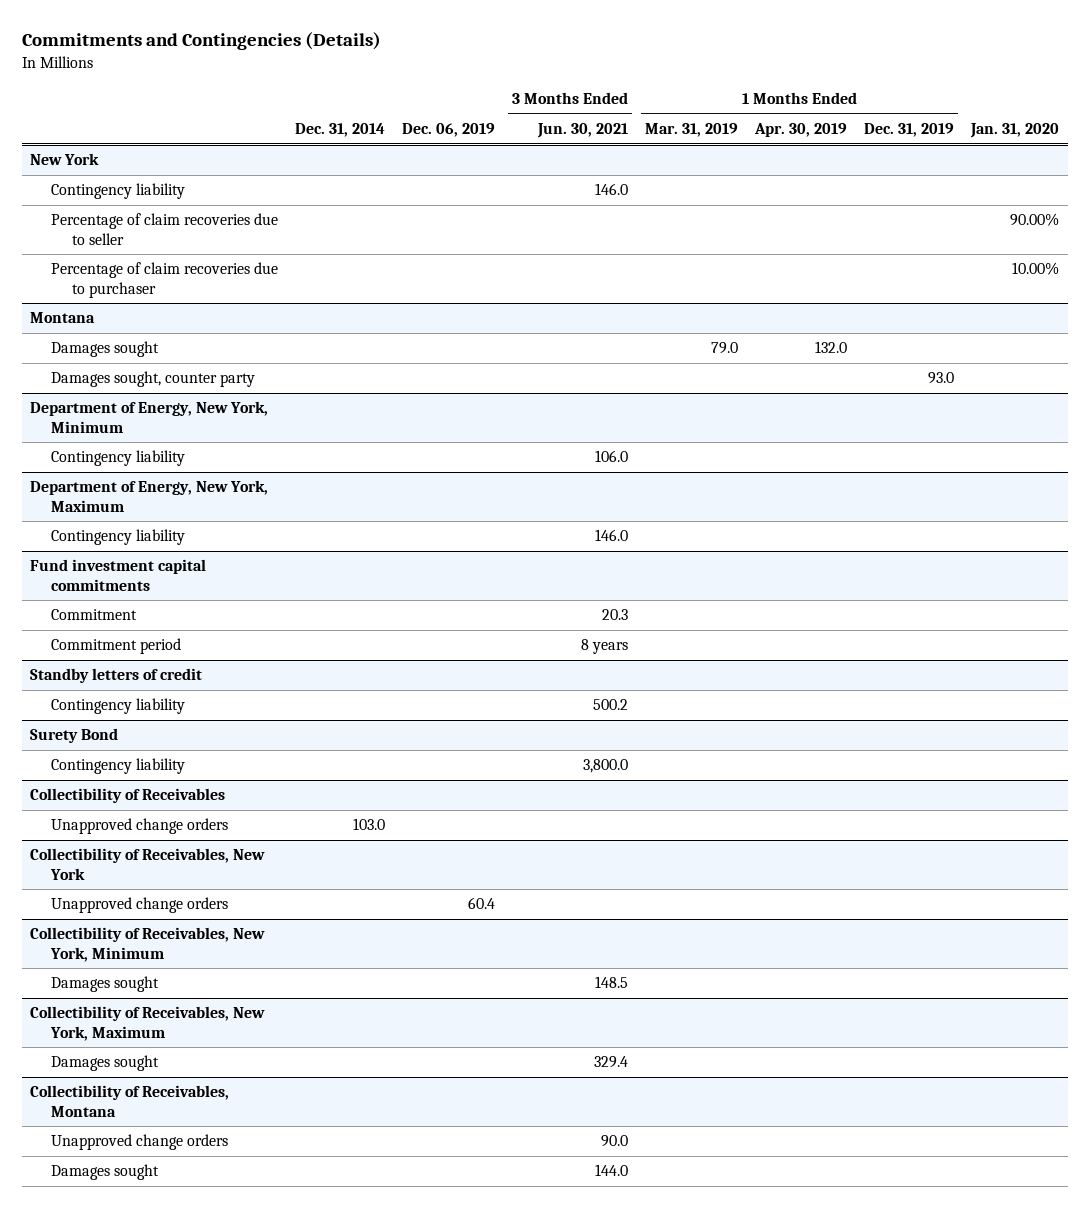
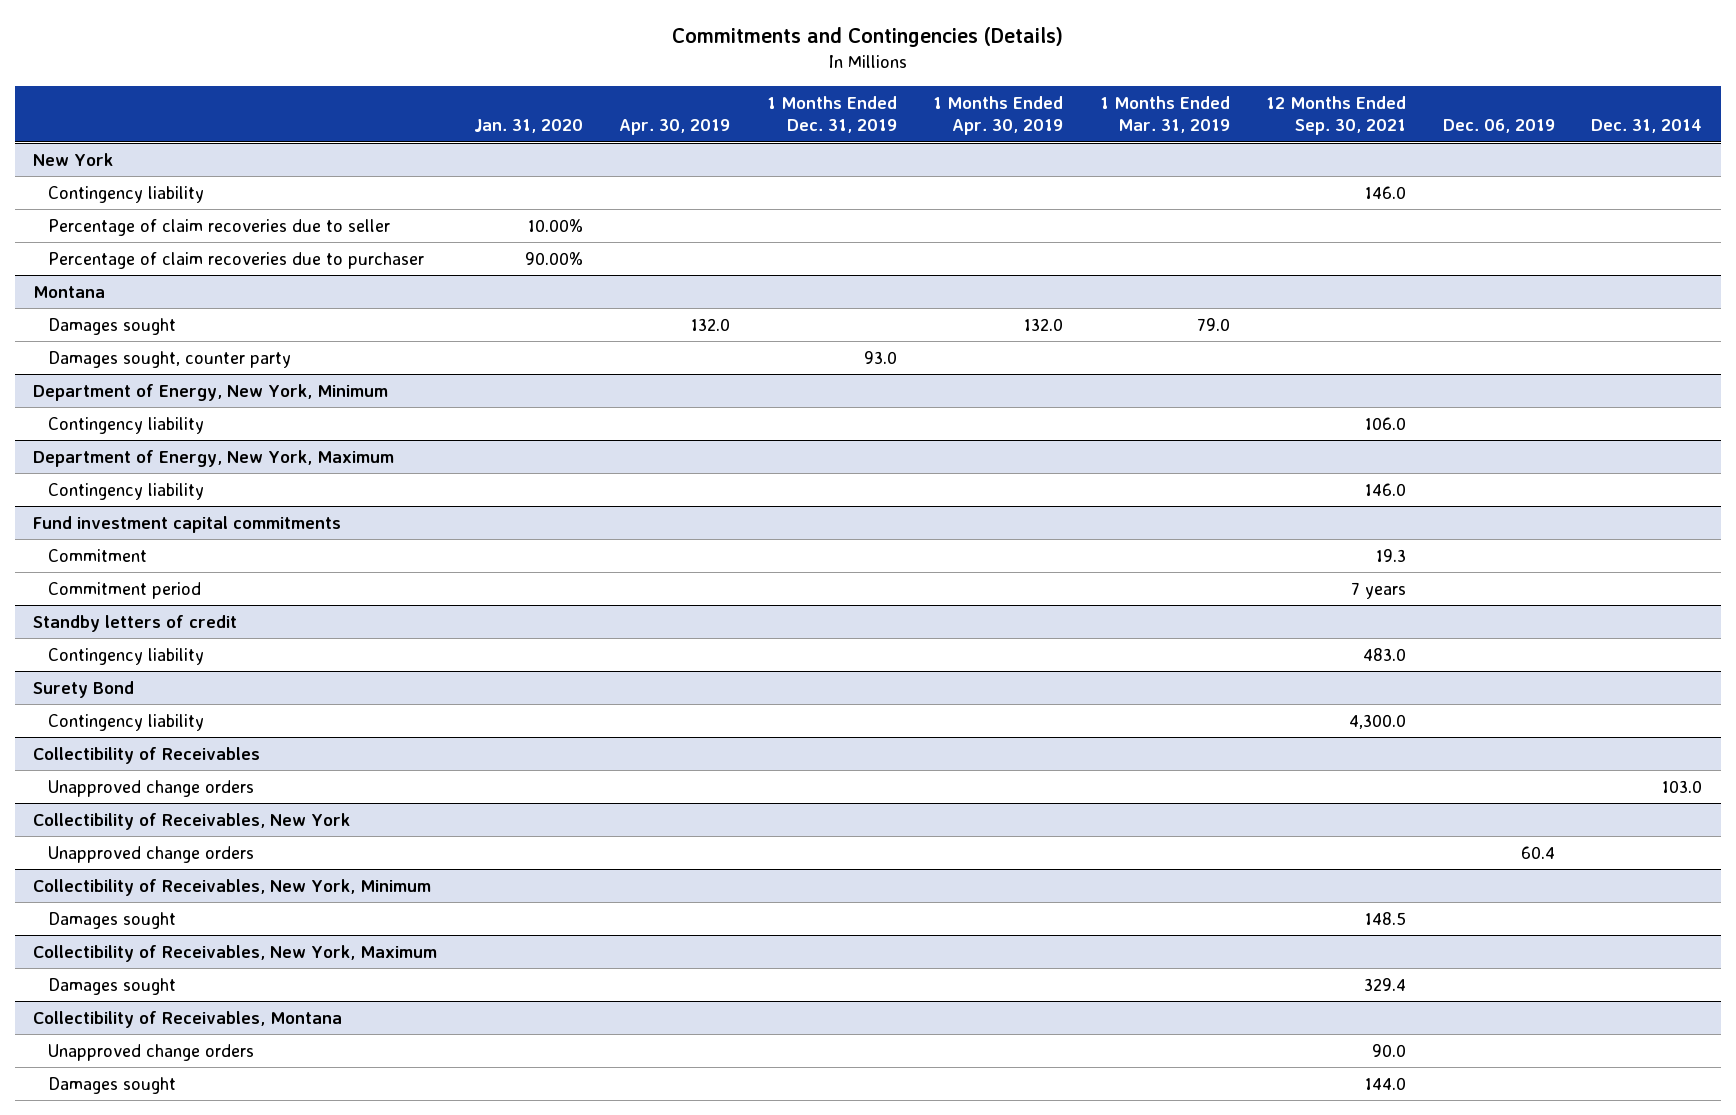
- | Dec. 31, 2014 | Dec. 06, 2019 | 3 Months Ended Jun. 30, 2021 | 1 Months Ended Mar. 31, 2019 | 1 Months Ended Apr. 30, 2019 | 1 Months Ended Dec. 31, 2019 | Jan. 31, 2020
+ | Jan. 31, 2020 | Apr. 30, 2019 | 1 Months Ended Dec. 31, 2019 | 1 Months Ended Apr. 30, 2019 | 1 Months Ended Mar. 31, 2019 | 12 Months Ended Sep. 30, 2021 | Dec. 06, 2019 | Dec. 31, 2014
@ New York
- Percentage of claim recoveries due to seller | | | | | | | 90.00%
- Percentage of claim recoveries due to purchaser | | | | | | | 10.00%
+ Percentage of claim recoveries due to seller | 10.00% | | | | | | |
+ Percentage of claim recoveries due to purchaser | 90.00% | | | | | | |

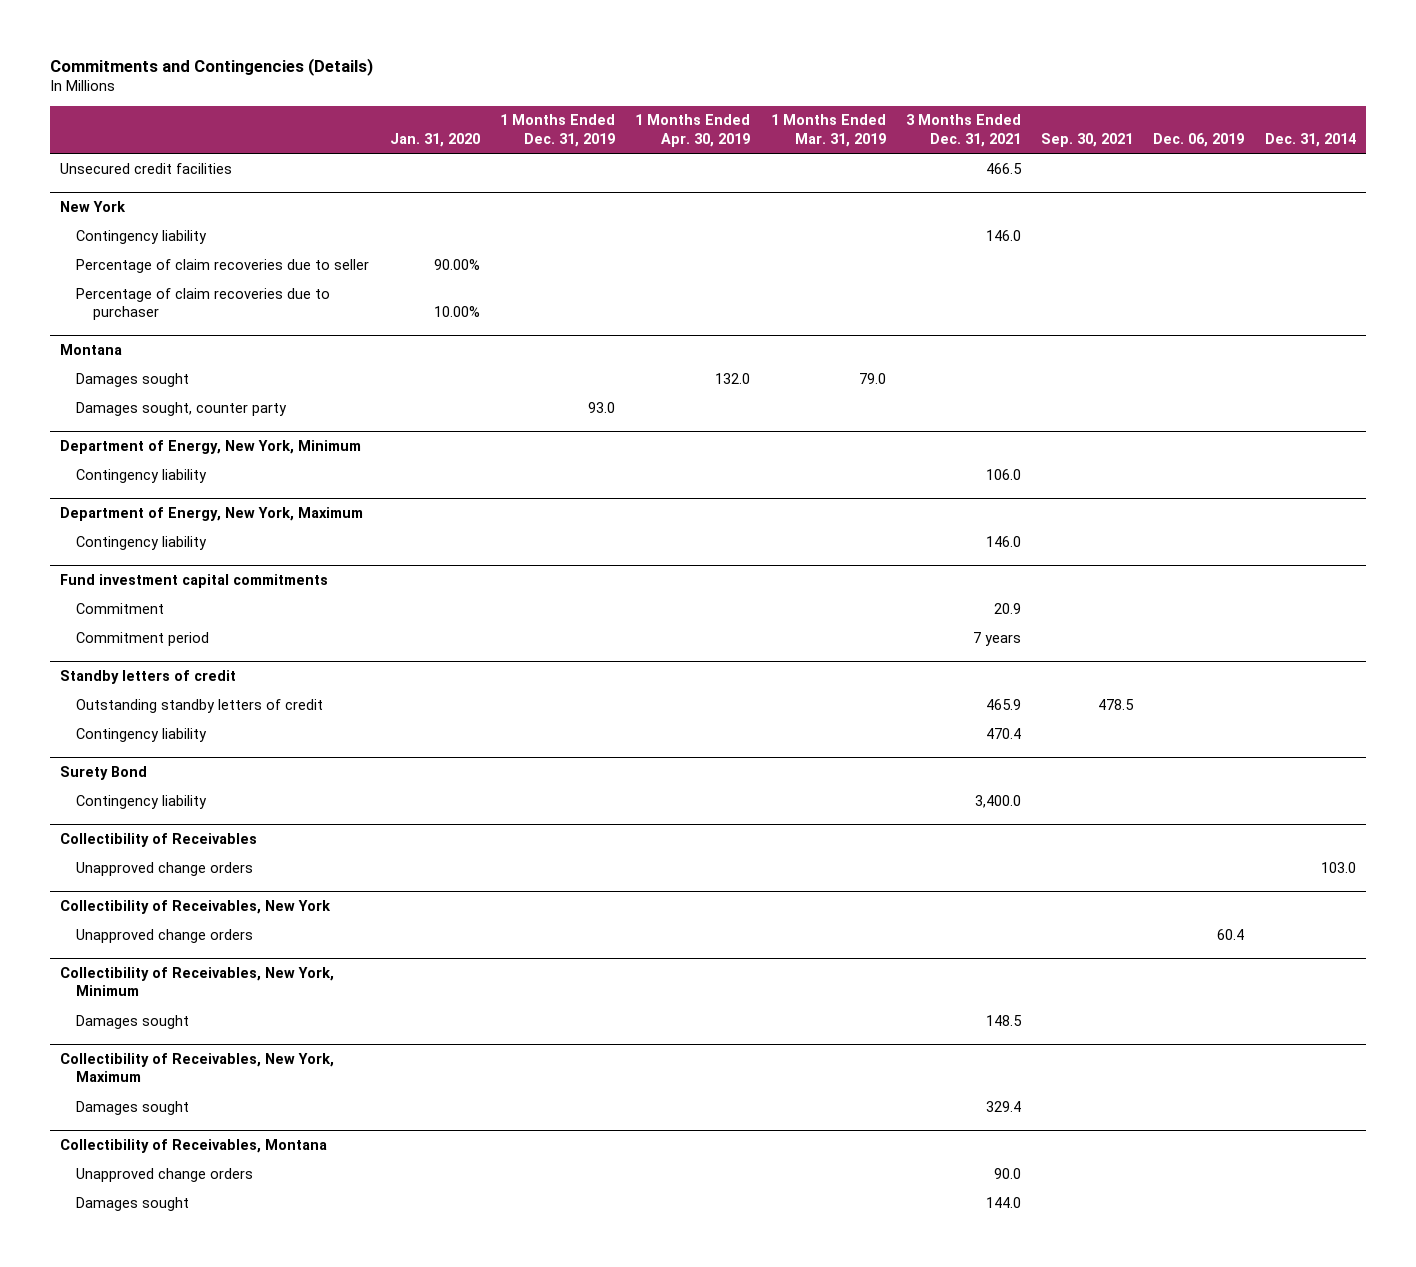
- | Jan. 31, 2020 | Apr. 30, 2019 | 1 Months Ended Dec. 31, 2019 | 1 Months Ended Apr. 30, 2019 | 1 Months Ended Mar. 31, 2019 | 12 Months Ended Sep. 30, 2021 | Dec. 06, 2019 | Dec. 31, 2014
+ | Jan. 31, 2020 | 1 Months Ended Dec. 31, 2019 | 1 Months Ended Apr. 30, 2019 | 1 Months Ended Mar. 31, 2019 | 3 Months Ended Dec. 31, 2021 | Sep. 30, 2021 | Dec. 06, 2019 | Dec. 31, 2014
+ Unsecured credit facilities | | | | | 466.5 | | |
@ New York
- Percentage of claim recoveries due to seller | 10.00% | | | | | | |
- Percentage of claim recoveries due to purchaser | 90.00% | | | | | | |
+ Percentage of claim recoveries due to seller | 90.00% | | | | | | |
+ Percentage of claim recoveries due to purchaser | 10.00% | | | | | | |
@ Standby letters of credit
+ Outstanding standby letters of credit | | | | | 465.9 | 478.5 | |

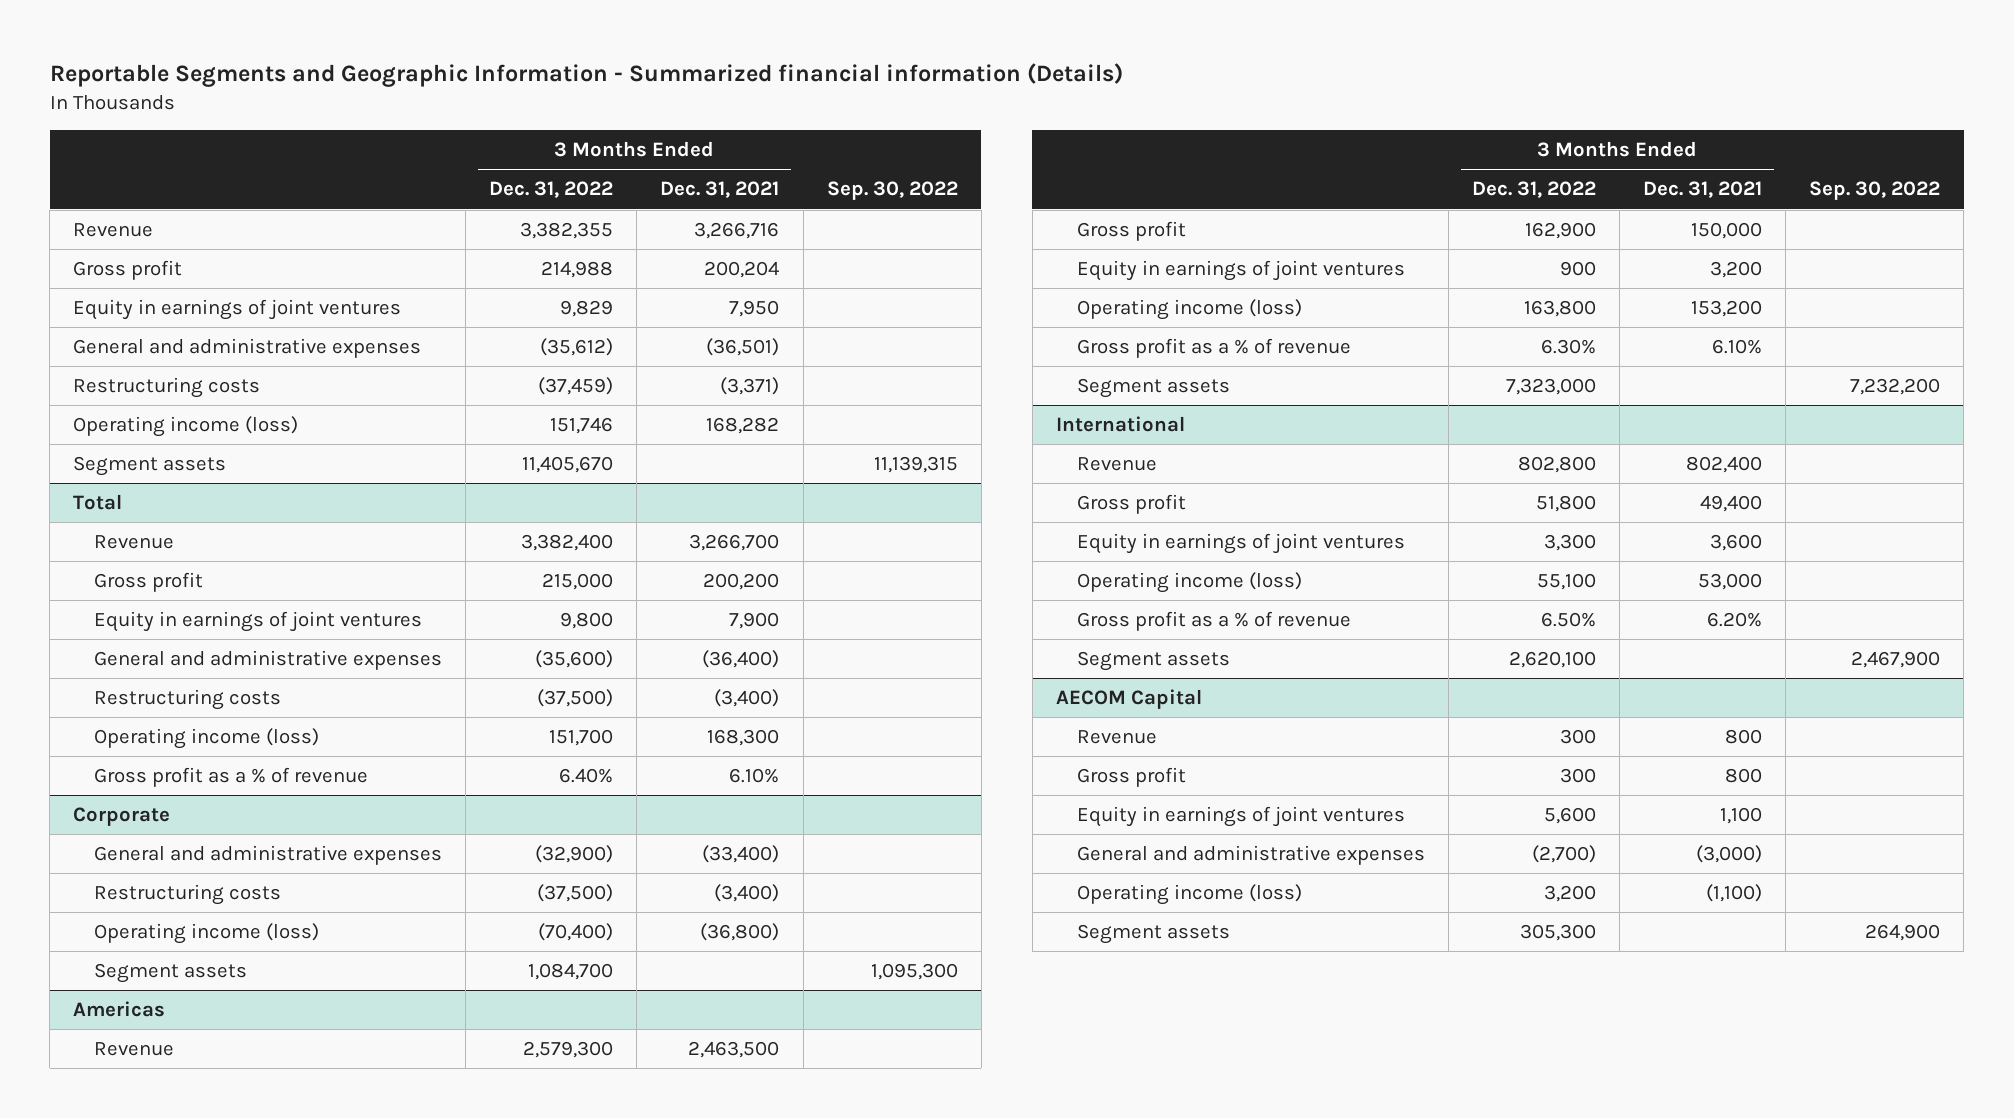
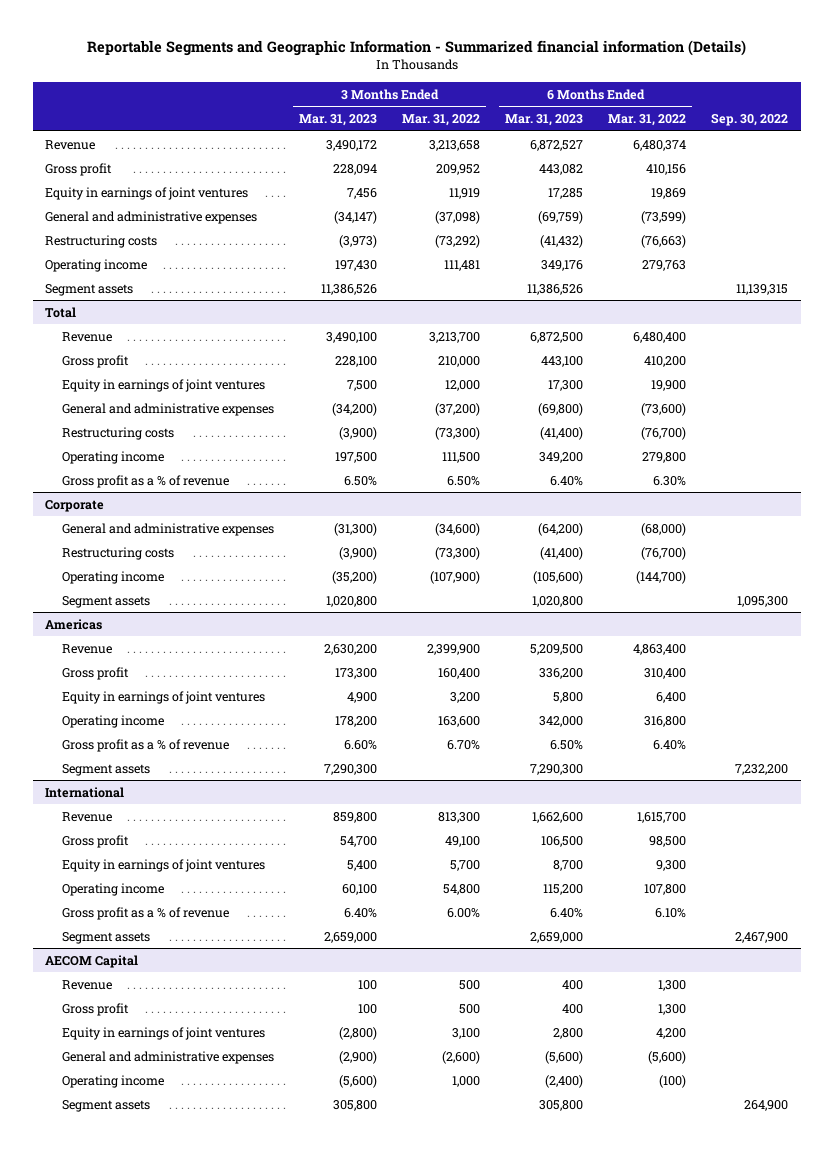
- | 3 Months Ended Dec. 31, 2022 | 3 Months Ended Dec. 31, 2021 | Sep. 30, 2022
+ | 3 Months Ended Mar. 31, 2023 | 3 Months Ended Mar. 31, 2022 | 6 Months Ended Mar. 31, 2023 | 6 Months Ended Mar. 31, 2022 | Sep. 30, 2022
- Operating income (loss) | 151,746 | 168,282 |
+ Operating income | 197,430 | 111,481 | 349,176 | 279,763 |
@ Total
- Operating income (loss) | 151,700 | 168,300 |
+ Operating income | 197,500 | 111,500 | 349,200 | 279,800 |
@ Corporate
- Operating income (loss) | (70,400) | (36,800) |
+ Operating income | (35,200) | (107,900) | (105,600) | (144,700) |
@ Americas
- Operating income (loss) | 163,800 | 153,200 |
+ Operating income | 178,200 | 163,600 | 342,000 | 316,800 |
@ International
- Operating income (loss) | 55,100 | 53,000 |
+ Operating income | 60,100 | 54,800 | 115,200 | 107,800 |
@ AECOM Capital
- Operating income (loss) | 3,200 | (1,100) |
+ Operating income | (5,600) | 1,000 | (2,400) | (100) |

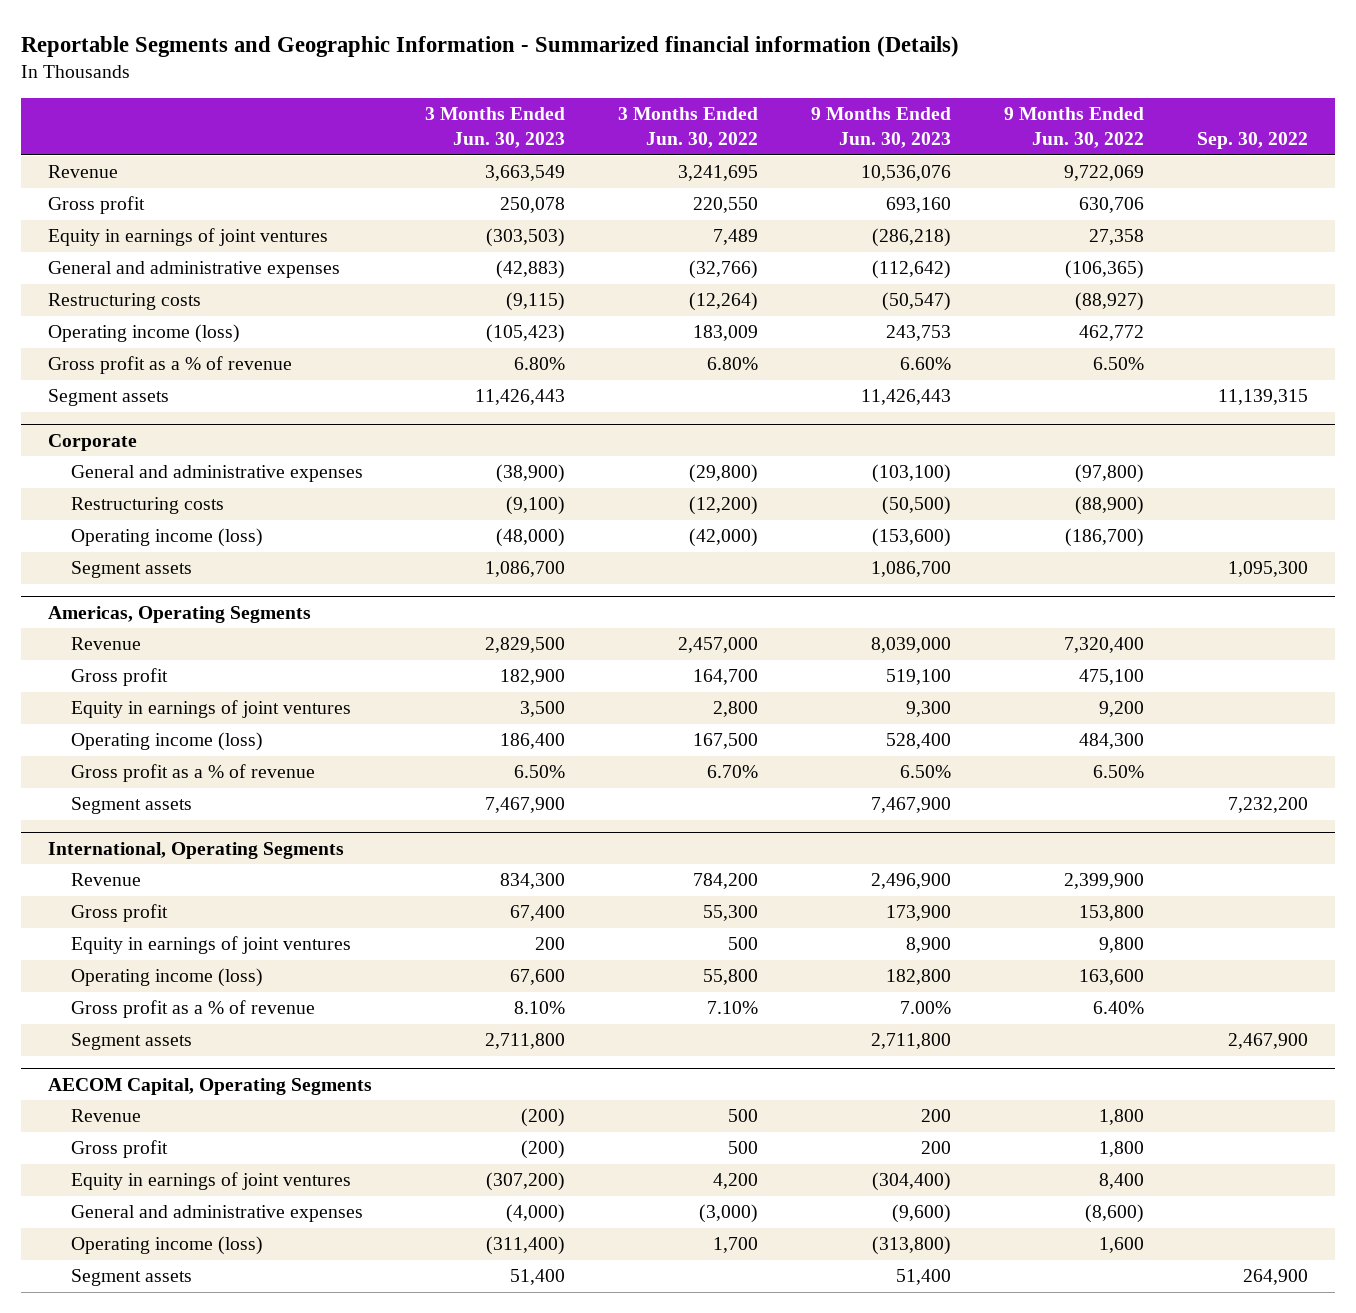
- | 3 Months Ended Mar. 31, 2023 | 3 Months Ended Mar. 31, 2022 | 6 Months Ended Mar. 31, 2023 | 6 Months Ended Mar. 31, 2022 | Sep. 30, 2022
+ | 3 Months Ended Jun. 30, 2023 | 3 Months Ended Jun. 30, 2022 | 9 Months Ended Jun. 30, 2023 | 9 Months Ended Jun. 30, 2022 | Sep. 30, 2022
- Operating income | 197,430 | 111,481 | 349,176 | 279,763 |
+ Operating income (loss) | (105,423) | 183,009 | 243,753 | 462,772 |
+ Gross profit as a % of revenue | 6.80% | 6.80% | 6.60% | 6.50% |
- Total
- Revenue | 3,490,100 | 3,213,700 | 6,872,500 | 6,480,400 |
- Gross profit | 228,100 | 210,000 | 443,100 | 410,200 |
- Equity in earnings of joint ventures | 7,500 | 12,000 | 17,300 | 19,900 |
- General and administrative expenses | (34,200) | (37,200) | (69,800) | (73,600) |
- Restructuring costs | (3,900) | (73,300) | (41,400) | (76,700) |
- Operating income | 197,500 | 111,500 | 349,200 | 279,800 |
- Gross profit as a % of revenue | 6.50% | 6.50% | 6.40% | 6.30% |
@ Corporate
- Operating income | (35,200) | (107,900) | (105,600) | (144,700) |
+ Operating income (loss) | (48,000) | (42,000) | (153,600) | (186,700) |
- Americas
+ Americas, Operating Segments
- Operating income | 178,200 | 163,600 | 342,000 | 316,800 |
+ Operating income (loss) | 186,400 | 167,500 | 528,400 | 484,300 |
- International
+ International, Operating Segments
- Operating income | 60,100 | 54,800 | 115,200 | 107,800 |
+ Operating income (loss) | 67,600 | 55,800 | 182,800 | 163,600 |
- AECOM Capital
+ AECOM Capital, Operating Segments
- Operating income | (5,600) | 1,000 | (2,400) | (100) |
+ Operating income (loss) | (311,400) | 1,700 | (313,800) | 1,600 |

